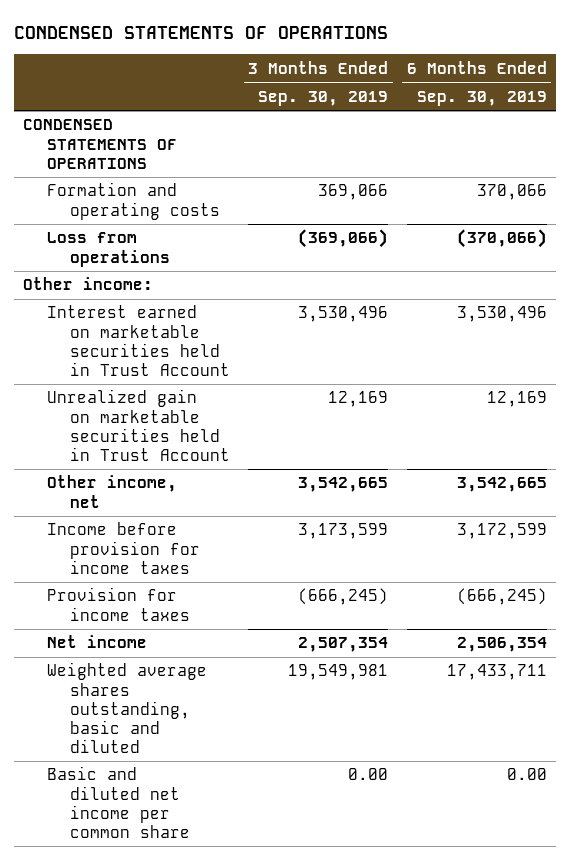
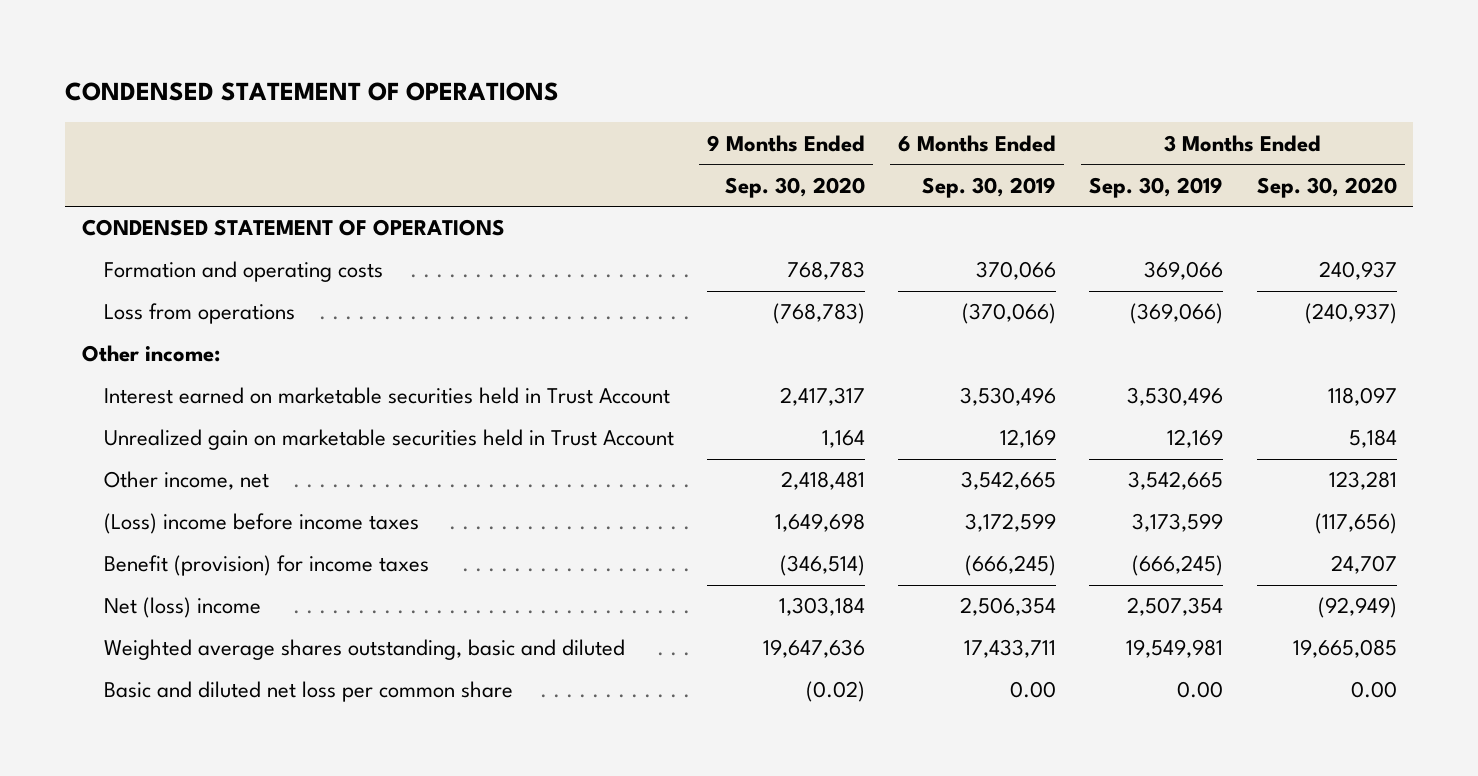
- CONDENSED STATEMENTS OF OPERATIONS
+ CONDENSED STATEMENT OF OPERATIONS
- | 3 Months Ended Sep. 30, 2019 | 6 Months Ended Sep. 30, 2019
+ | 9 Months Ended Sep. 30, 2020 | 6 Months Ended Sep. 30, 2019 | 3 Months Ended Sep. 30, 2019 | 3 Months Ended Sep. 30, 2020
- CONDENSED STATEMENTS OF OPERATIONS
+ CONDENSED STATEMENT OF OPERATIONS
- Income before provision for income taxes | 3,173,599 | 3,172,599
- Provision for income taxes | (666,245) | (666,245)
- Net income | 2,507,354 | 2,506,354
+ (Loss) income before income taxes | 1,649,698 | 3,172,599 | 3,173,599 | (117,656)
+ Benefit (provision) for income taxes | (346,514) | (666,245) | (666,245) | 24,707
+ Net (loss) income | 1,303,184 | 2,506,354 | 2,507,354 | (92,949)
- Basic and diluted net income per common share | 0.00 | 0.00
+ Basic and diluted net loss per common share | (0.02) | 0.00 | 0.00 | 0.00

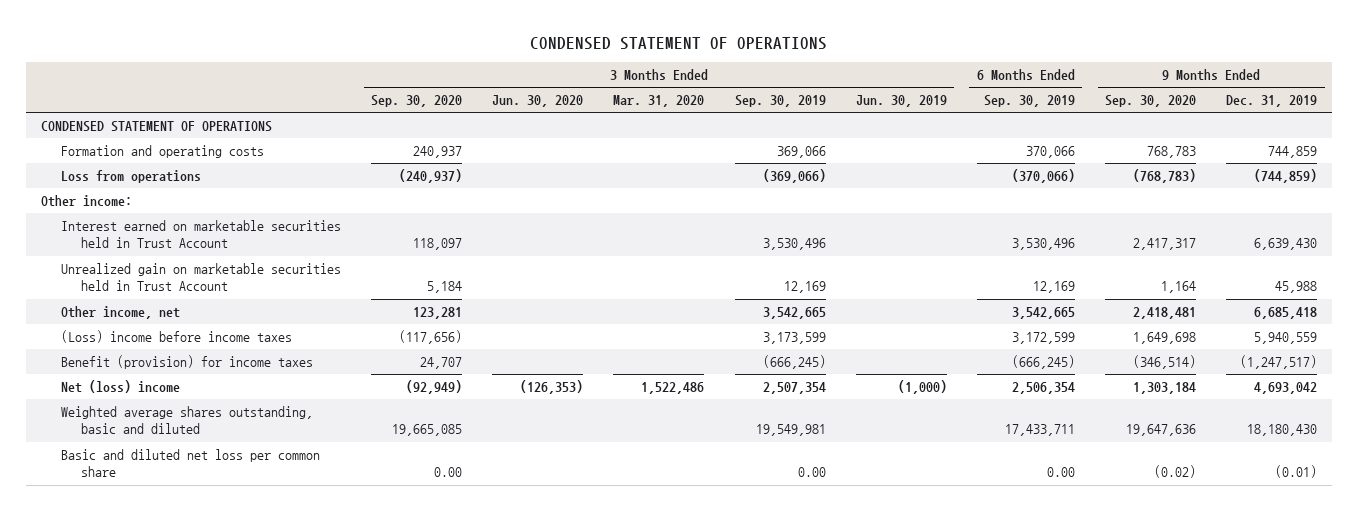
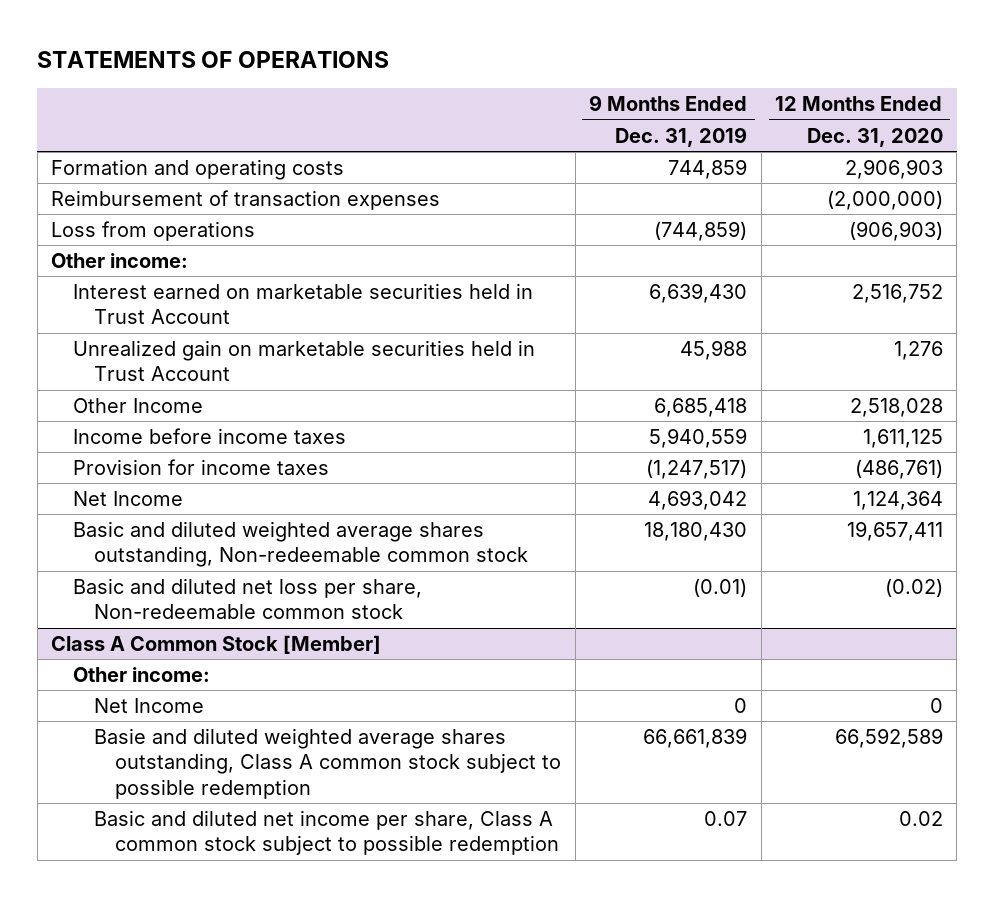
- CONDENSED STATEMENT OF OPERATIONS
+ STATEMENTS OF OPERATIONS
- | 3 Months Ended Sep. 30, 2020 | 3 Months Ended Jun. 30, 2020 | 3 Months Ended Mar. 31, 2020 | 3 Months Ended Sep. 30, 2019 | 3 Months Ended Jun. 30, 2019 | 6 Months Ended Sep. 30, 2019 | 9 Months Ended Sep. 30, 2020 | 9 Months Ended Dec. 31, 2019
+ | 9 Months Ended Dec. 31, 2019 | 12 Months Ended Dec. 31, 2020
- CONDENSED STATEMENT OF OPERATIONS
+ Reimbursement of transaction expenses | | (2,000,000)
- Other income, net | 123,281 | | | 3,542,665 | | 3,542,665 | 2,418,481 | 6,685,418
- (Loss) income before income taxes | (117,656) | | | 3,173,599 | | 3,172,599 | 1,649,698 | 5,940,559
- Benefit (provision) for income taxes | 24,707 | | | (666,245) | | (666,245) | (346,514) | (1,247,517)
- Net (loss) income | (92,949) | (126,353) | 1,522,486 | 2,507,354 | (1,000) | 2,506,354 | 1,303,184 | 4,693,042
- Weighted average shares outstanding, basic and diluted | 19,665,085 | | | 19,549,981 | | 17,433,711 | 19,647,636 | 18,180,430
- Basic and diluted net loss per common share | 0.00 | | | 0.00 | | 0.00 | (0.02) | (0.01)
+ Other Income | 6,685,418 | 2,518,028
+ Income before income taxes | 5,940,559 | 1,611,125
+ Provision for income taxes | (1,247,517) | (486,761)
+ Net Income | 4,693,042 | 1,124,364
+ Basic and diluted weighted average shares outstanding, Non-redeemable common stock | 18,180,430 | 19,657,411
+ Basic and diluted net loss per share, Non-redeemable common stock | (0.01) | (0.02)
+ Class A Common Stock [Member]
+ Other income:
+ Net Income | 0 | 0
+ Basie and diluted weighted average shares outstanding, Class A common stock subject to possible redemption | 66,661,839 | 66,592,589
+ Basic and diluted net income per share, Class A common stock subject to possible redemption | 0.07 | 0.02

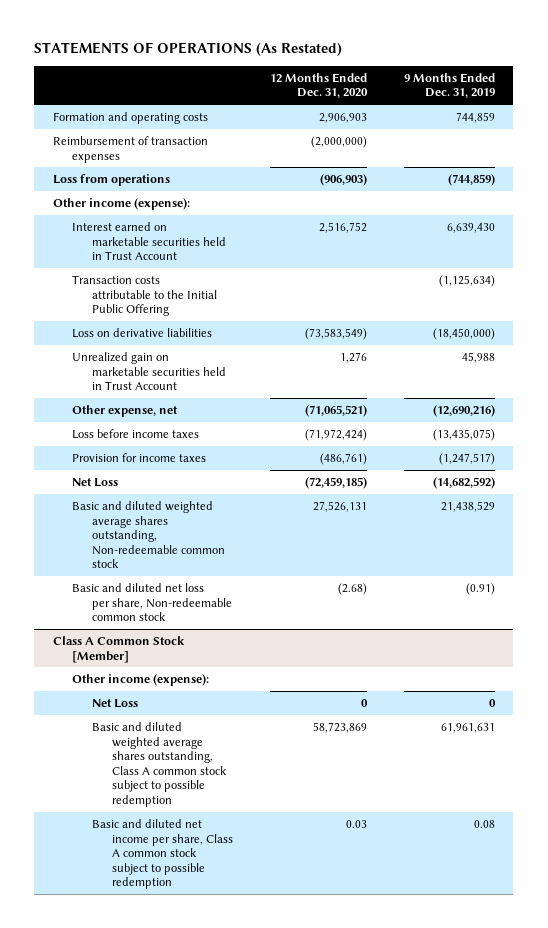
- STATEMENTS OF OPERATIONS
+ STATEMENTS OF OPERATIONS (As Restated)
- | 9 Months Ended Dec. 31, 2019 | 12 Months Ended Dec. 31, 2020
+ | 12 Months Ended Dec. 31, 2020 | 9 Months Ended Dec. 31, 2019
- Other income:
+ Other income (expense):
+ Transaction costs attributable to the Initial Public Offering | | (1,125,634)
+ Loss on derivative liabilities | (73,583,549) | (18,450,000)
- Other Income | 6,685,418 | 2,518,028
- Income before income taxes | 5,940,559 | 1,611,125
+ Other expense, net | (71,065,521) | (12,690,216)
+ Loss before income taxes | (71,972,424) | (13,435,075)
- Net Income | 4,693,042 | 1,124,364
- Basic and diluted weighted average shares outstanding, Non-redeemable common stock | 18,180,430 | 19,657,411
- Basic and diluted net loss per share, Non-redeemable common stock | (0.01) | (0.02)
+ Net Loss | (72,459,185) | (14,682,592)
+ Basic and diluted weighted average shares outstanding, Non-redeemable common stock | 27,526,131 | 21,438,529
+ Basic and diluted net loss per share, Non-redeemable common stock | (2.68) | (0.91)
@ Class A Common Stock [Member]
- Other income:
- Net Income | 0 | 0
- Basie and diluted weighted average shares outstanding, Class A common stock subject to possible redemption | 66,661,839 | 66,592,589
- Basic and diluted net income per share, Class A common stock subject to possible redemption | 0.07 | 0.02
+ Other income (expense):
+ Net Loss | 0 | 0
+ Basic and diluted weighted average shares outstanding, Class A common stock subject to possible redemption | 58,723,869 | 61,961,631
+ Basic and diluted net income per share, Class A common stock subject to possible redemption | 0.03 | 0.08

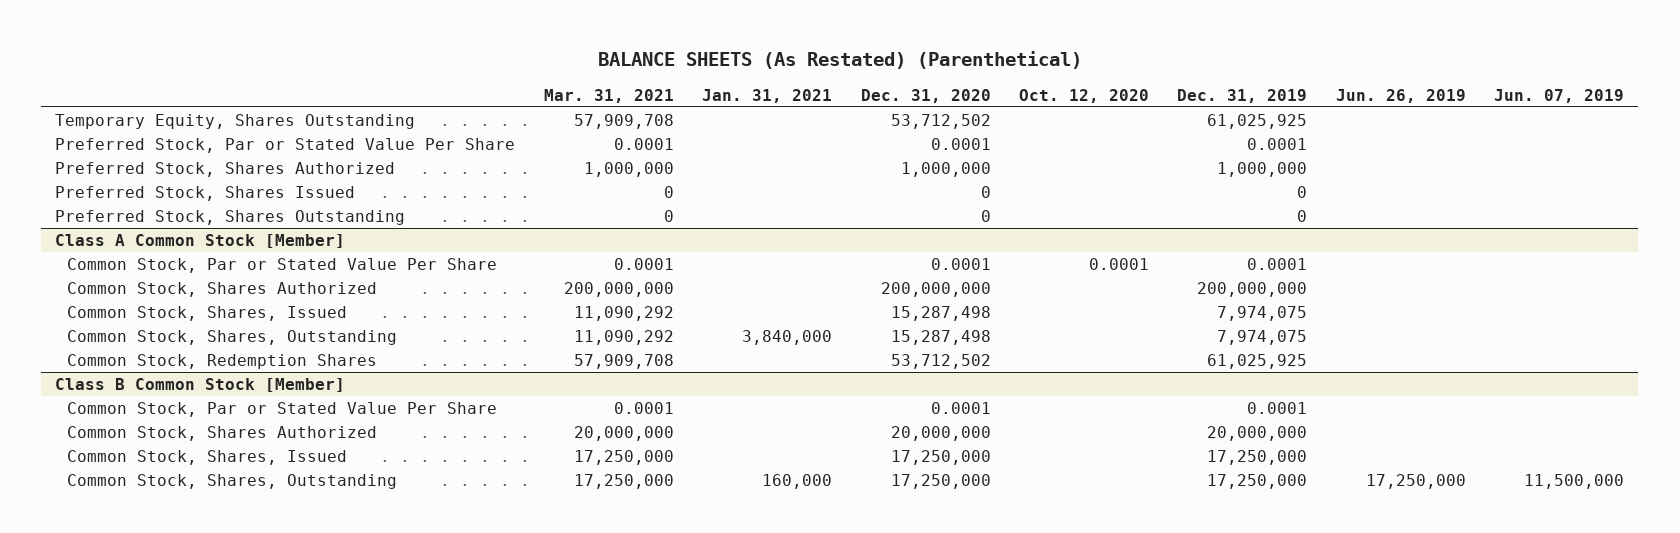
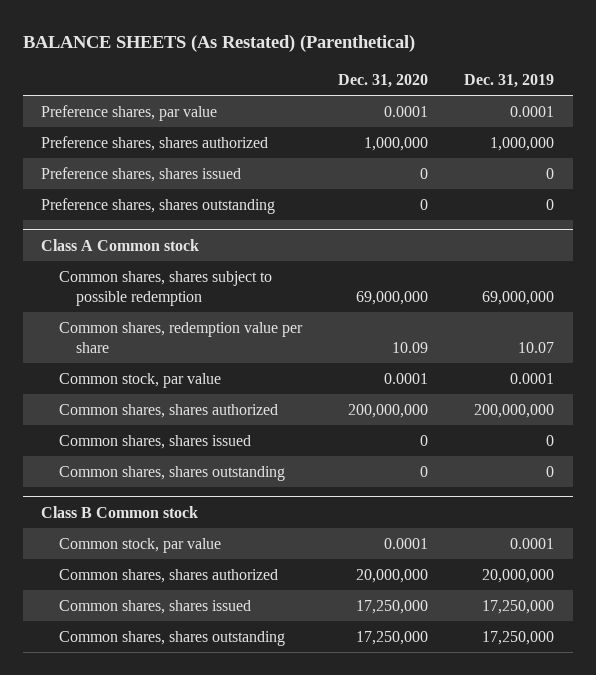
- | Mar. 31, 2021 | Jan. 31, 2021 | Dec. 31, 2020 | Oct. 12, 2020 | Dec. 31, 2019 | Jun. 26, 2019 | Jun. 07, 2019
+ | Dec. 31, 2020 | Dec. 31, 2019
- Temporary Equity, Shares Outstanding | 57,909,708 | | 53,712,502 | | 61,025,925 | |
- Preferred Stock, Par or Stated Value Per Share | 0.0001 | | 0.0001 | | 0.0001 | |
- Preferred Stock, Shares Authorized | 1,000,000 | | 1,000,000 | | 1,000,000 | |
- Preferred Stock, Shares Issued | 0 | | 0 | | 0 | |
- Preferred Stock, Shares Outstanding | 0 | | 0 | | 0 | |
- Class A Common Stock [Member]
- Common Stock, Par or Stated Value Per Share | 0.0001 | | 0.0001 | 0.0001 | 0.0001 | |
- Common Stock, Shares Authorized | 200,000,000 | | 200,000,000 | | 200,000,000 | |
- Common Stock, Shares, Issued | 11,090,292 | | 15,287,498 | | 7,974,075 | |
- Common Stock, Shares, Outstanding | 11,090,292 | 3,840,000 | 15,287,498 | | 7,974,075 | |
- Common Stock, Redemption Shares | 57,909,708 | | 53,712,502 | | 61,025,925 | |
- Class B Common Stock [Member]
- Common Stock, Par or Stated Value Per Share | 0.0001 | | 0.0001 | | 0.0001 | |
- Common Stock, Shares Authorized | 20,000,000 | | 20,000,000 | | 20,000,000 | |
- Common Stock, Shares, Issued | 17,250,000 | | 17,250,000 | | 17,250,000 | |
- Common Stock, Shares, Outstanding | 17,250,000 | 160,000 | 17,250,000 | | 17,250,000 | 17,250,000 | 11,500,000
+ Preference shares, par value | 0.0001 | 0.0001
+ Preference shares, shares authorized | 1,000,000 | 1,000,000
+ Preference shares, shares issued | 0 | 0
+ Preference shares, shares outstanding | 0 | 0
+ Class A Common stock
+ Common shares, shares subject to possible redemption | 69,000,000 | 69,000,000
+ Common shares, redemption value per share | 10.09 | 10.07
+ Common stock, par value | 0.0001 | 0.0001
+ Common shares, shares authorized | 200,000,000 | 200,000,000
+ Common shares, shares issued | 0 | 0
+ Common shares, shares outstanding | 0 | 0
+ Class B Common stock
+ Common stock, par value | 0.0001 | 0.0001
+ Common shares, shares authorized | 20,000,000 | 20,000,000
+ Common shares, shares issued | 17,250,000 | 17,250,000
+ Common shares, shares outstanding | 17,250,000 | 17,250,000

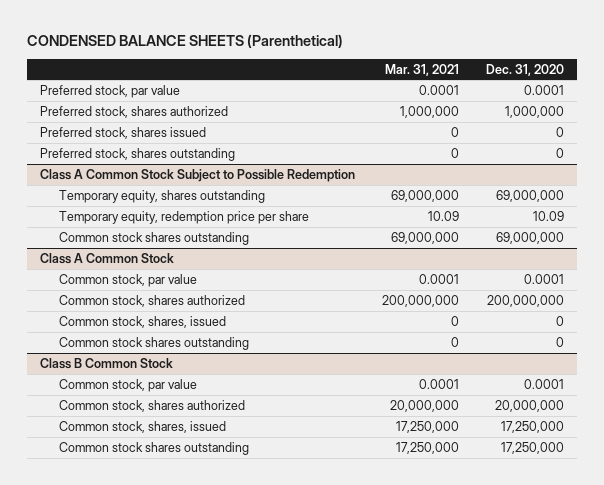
- BALANCE SHEETS (As Restated) (Parenthetical)
+ CONDENSED BALANCE SHEETS (Parenthetical)
- | Dec. 31, 2020 | Dec. 31, 2019
+ | Mar. 31, 2021 | Dec. 31, 2020
- Preference shares, par value | 0.0001 | 0.0001
- Preference shares, shares authorized | 1,000,000 | 1,000,000
- Preference shares, shares issued | 0 | 0
- Preference shares, shares outstanding | 0 | 0
- Class A Common stock
- Common shares, shares subject to possible redemption | 69,000,000 | 69,000,000
- Common shares, redemption value per share | 10.09 | 10.07
+ Preferred stock, par value | 0.0001 | 0.0001
+ Preferred stock, shares authorized | 1,000,000 | 1,000,000
+ Preferred stock, shares issued | 0 | 0
+ Preferred stock, shares outstanding | 0 | 0
+ Class A Common Stock Subject to Possible Redemption
+ Temporary equity, shares outstanding | 69,000,000 | 69,000,000
+ Temporary equity, redemption price per share | 10.09 | 10.09
+ Common stock shares outstanding | 69,000,000 | 69,000,000
+ Class A Common Stock
- Common shares, shares authorized | 200,000,000 | 200,000,000
- Common shares, shares issued | 0 | 0
- Common shares, shares outstanding | 0 | 0
- Class B Common stock
+ Common stock, shares authorized | 200,000,000 | 200,000,000
+ Common stock, shares, issued | 0 | 0
+ Common stock shares outstanding | 0 | 0
+ Class B Common Stock
- Common shares, shares authorized | 20,000,000 | 20,000,000
- Common shares, shares issued | 17,250,000 | 17,250,000
- Common shares, shares outstanding | 17,250,000 | 17,250,000
+ Common stock, shares authorized | 20,000,000 | 20,000,000
+ Common stock, shares, issued | 17,250,000 | 17,250,000
+ Common stock shares outstanding | 17,250,000 | 17,250,000

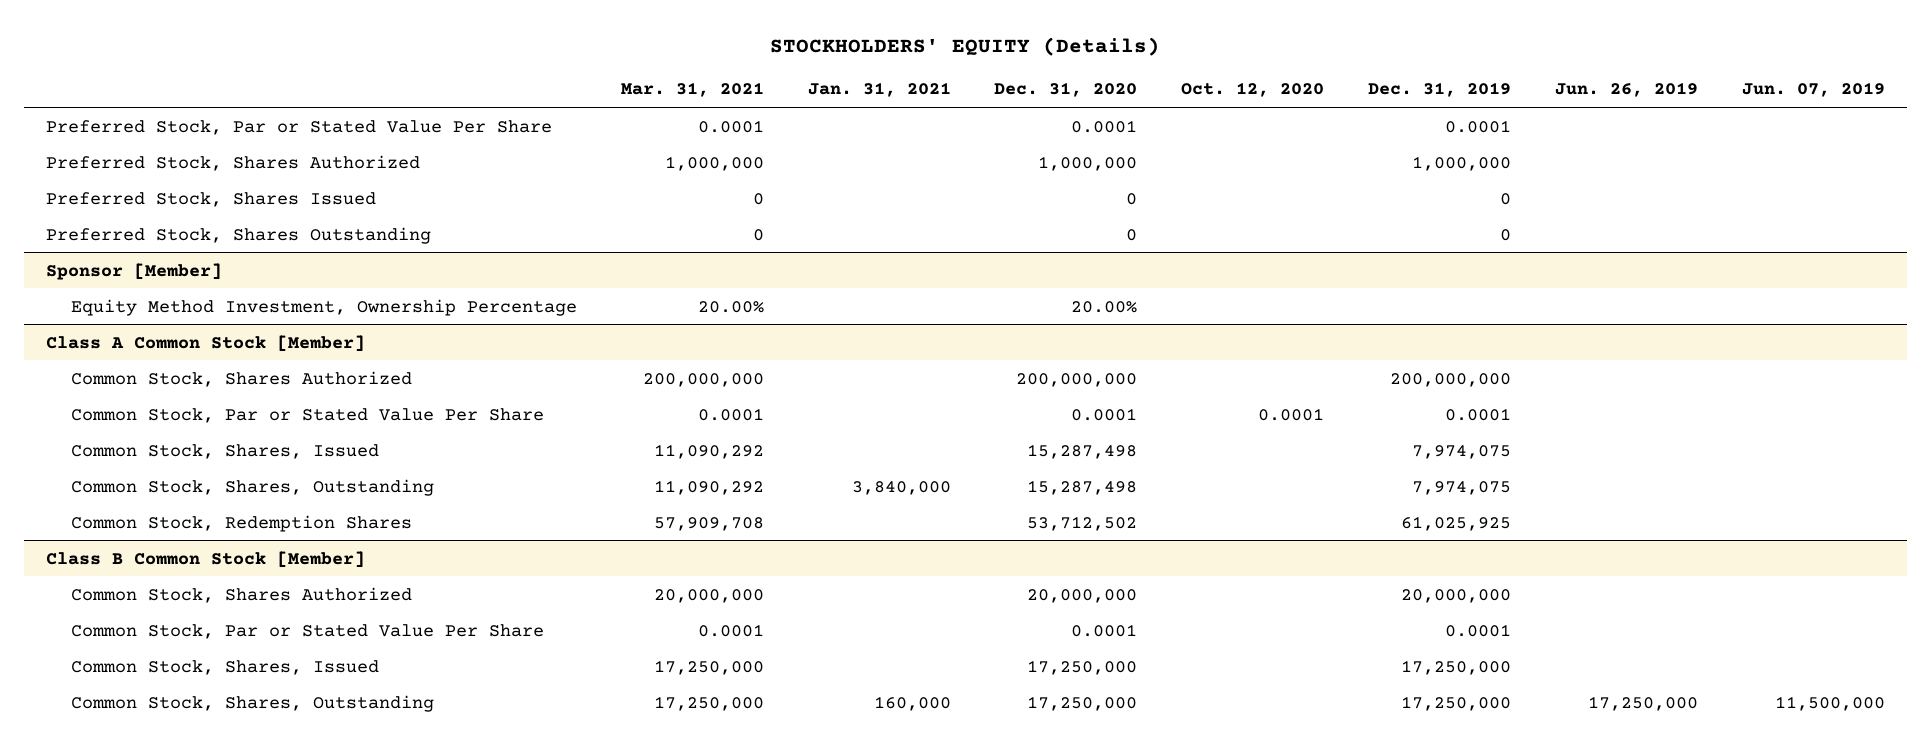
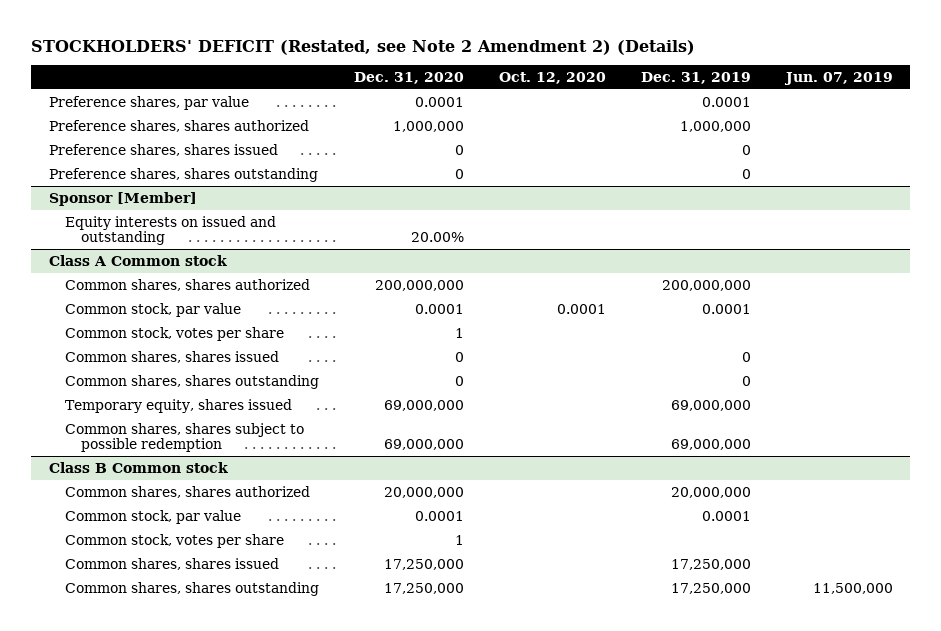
- STOCKHOLDERS' EQUITY (Details)
+ STOCKHOLDERS' DEFICIT (Restated, see Note 2 Amendment 2) (Details)
- | Mar. 31, 2021 | Jan. 31, 2021 | Dec. 31, 2020 | Oct. 12, 2020 | Dec. 31, 2019 | Jun. 26, 2019 | Jun. 07, 2019
+ | Dec. 31, 2020 | Oct. 12, 2020 | Dec. 31, 2019 | Jun. 07, 2019
- Preferred Stock, Par or Stated Value Per Share | 0.0001 | | 0.0001 | | 0.0001 | |
- Preferred Stock, Shares Authorized | 1,000,000 | | 1,000,000 | | 1,000,000 | |
- Preferred Stock, Shares Issued | 0 | | 0 | | 0 | |
- Preferred Stock, Shares Outstanding | 0 | | 0 | | 0 | |
+ Preference shares, par value | 0.0001 | | 0.0001 |
+ Preference shares, shares authorized | 1,000,000 | | 1,000,000 |
+ Preference shares, shares issued | 0 | | 0 |
+ Preference shares, shares outstanding | 0 | | 0 |
@ Sponsor [Member]
- Equity Method Investment, Ownership Percentage | 20.00% | | 20.00% | | | |
- Class A Common Stock [Member]
- Common Stock, Shares Authorized | 200,000,000 | | 200,000,000 | | 200,000,000 | |
- Common Stock, Par or Stated Value Per Share | 0.0001 | | 0.0001 | 0.0001 | 0.0001 | |
- Common Stock, Shares, Issued | 11,090,292 | | 15,287,498 | | 7,974,075 | |
- Common Stock, Shares, Outstanding | 11,090,292 | 3,840,000 | 15,287,498 | | 7,974,075 | |
- Common Stock, Redemption Shares | 57,909,708 | | 53,712,502 | | 61,025,925 | |
- Class B Common Stock [Member]
- Common Stock, Shares Authorized | 20,000,000 | | 20,000,000 | | 20,000,000 | |
- Common Stock, Par or Stated Value Per Share | 0.0001 | | 0.0001 | | 0.0001 | |
- Common Stock, Shares, Issued | 17,250,000 | | 17,250,000 | | 17,250,000 | |
- Common Stock, Shares, Outstanding | 17,250,000 | 160,000 | 17,250,000 | | 17,250,000 | 17,250,000 | 11,500,000
@ Sponsor [Member]
+ Equity interests on issued and outstanding | 20.00% | | |
+ Class A Common stock
+ Common shares, shares authorized | 200,000,000 | | 200,000,000 |
+ Common stock, par value | 0.0001 | 0.0001 | 0.0001 |
+ Common stock, votes per share | 1 | | |
+ Common shares, shares issued | 0 | | 0 |
+ Common shares, shares outstanding | 0 | | 0 |
+ Temporary equity, shares issued | 69,000,000 | | 69,000,000 |
+ Common shares, shares subject to possible redemption | 69,000,000 | | 69,000,000 |
+ Class B Common stock
+ Common shares, shares authorized | 20,000,000 | | 20,000,000 |
+ Common stock, par value | 0.0001 | | 0.0001 |
+ Common stock, votes per share | 1 | | |
+ Common shares, shares issued | 17,250,000 | | 17,250,000 |
+ Common shares, shares outstanding | 17,250,000 | | 17,250,000 | 11,500,000

